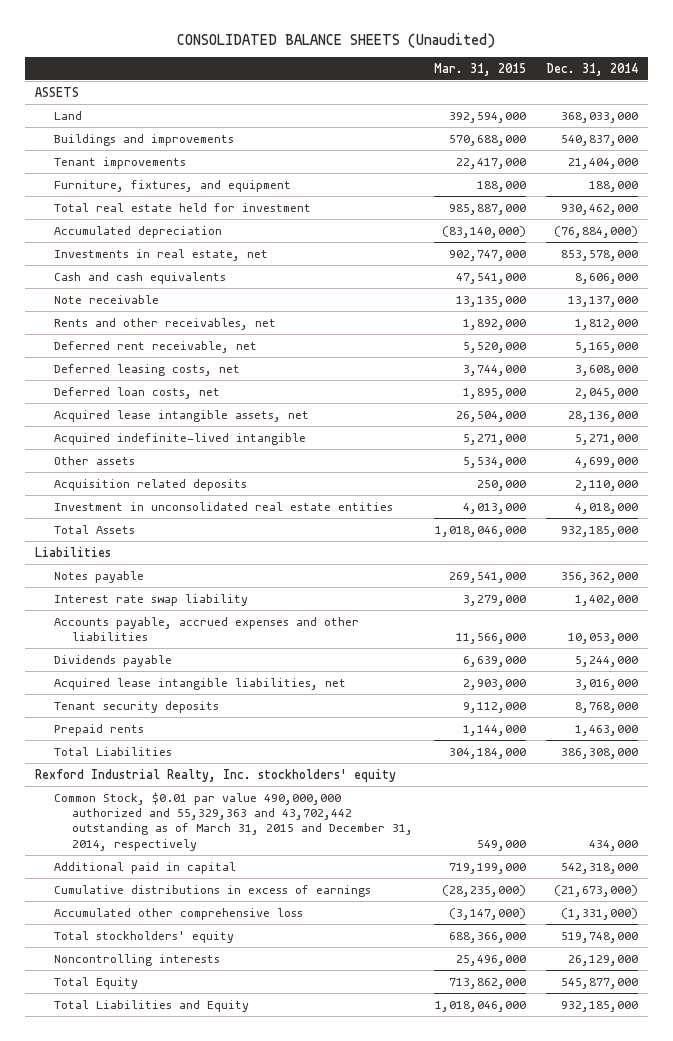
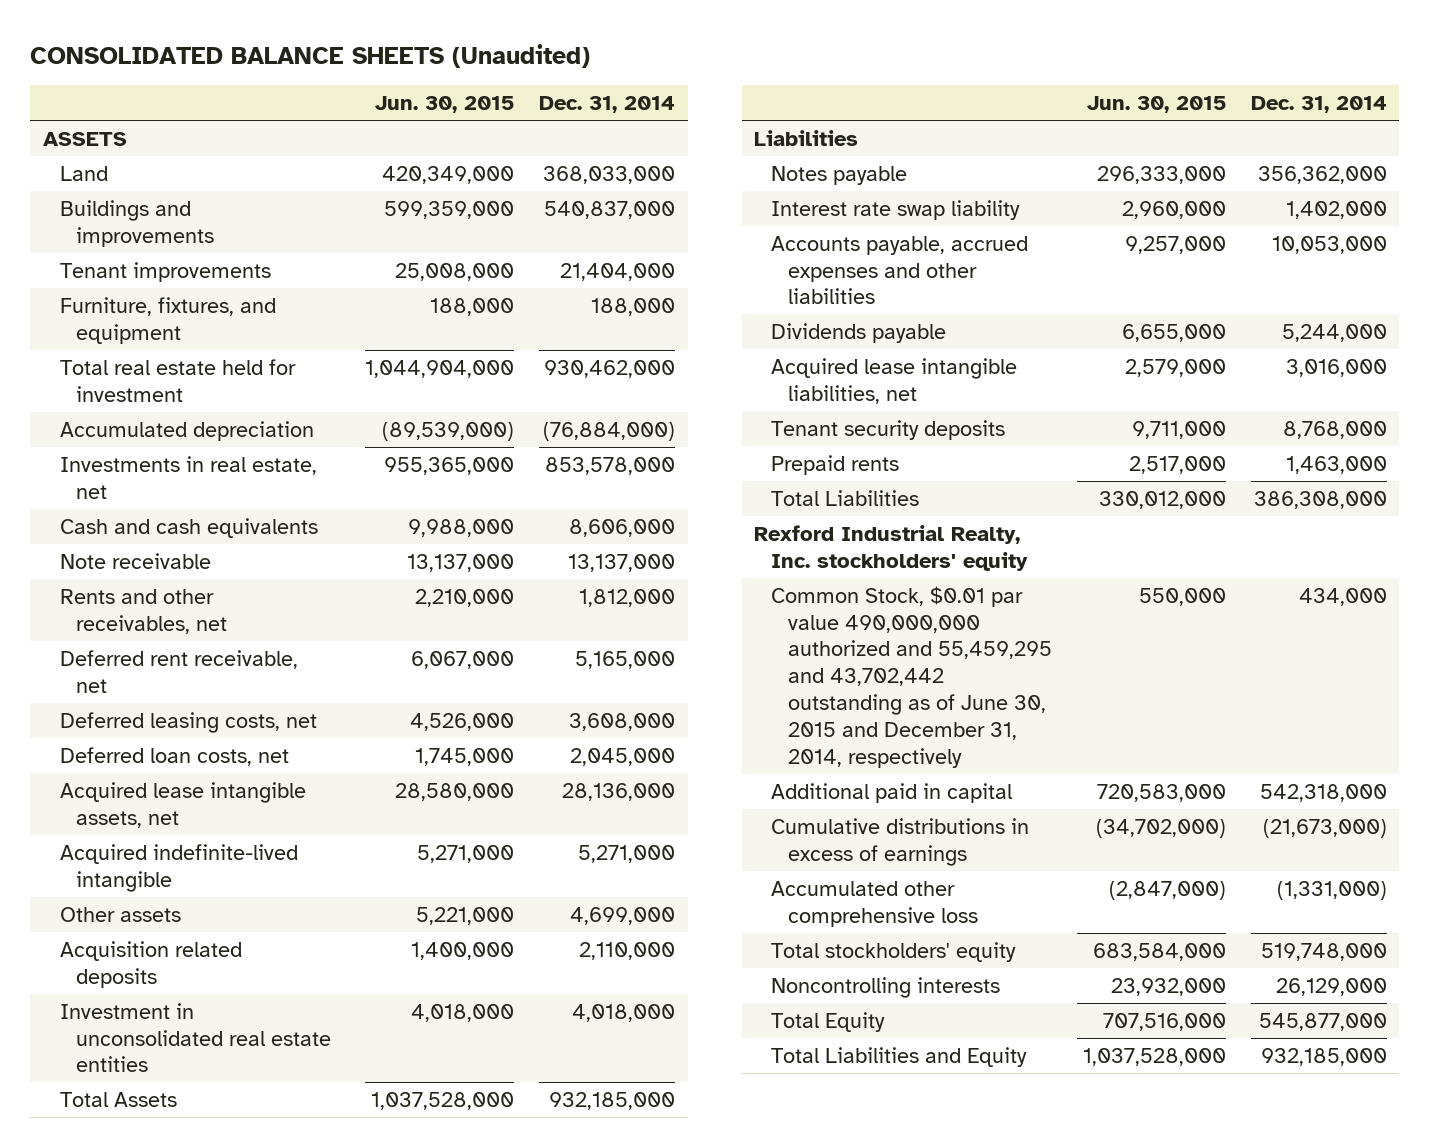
- | Mar. 31, 2015 | Dec. 31, 2014
+ | Jun. 30, 2015 | Dec. 31, 2014
- Common Stock, $0.01 par value 490,000,000 authorized and 55,329,363 and 43,702,442 outstanding as of March 31, 2015 and December 31, 2014, respectively | 549,000 | 434,000
+ Common Stock, $0.01 par value 490,000,000 authorized and 55,459,295 and 43,702,442 outstanding as of June 30, 2015 and December 31, 2014, respectively | 550,000 | 434,000

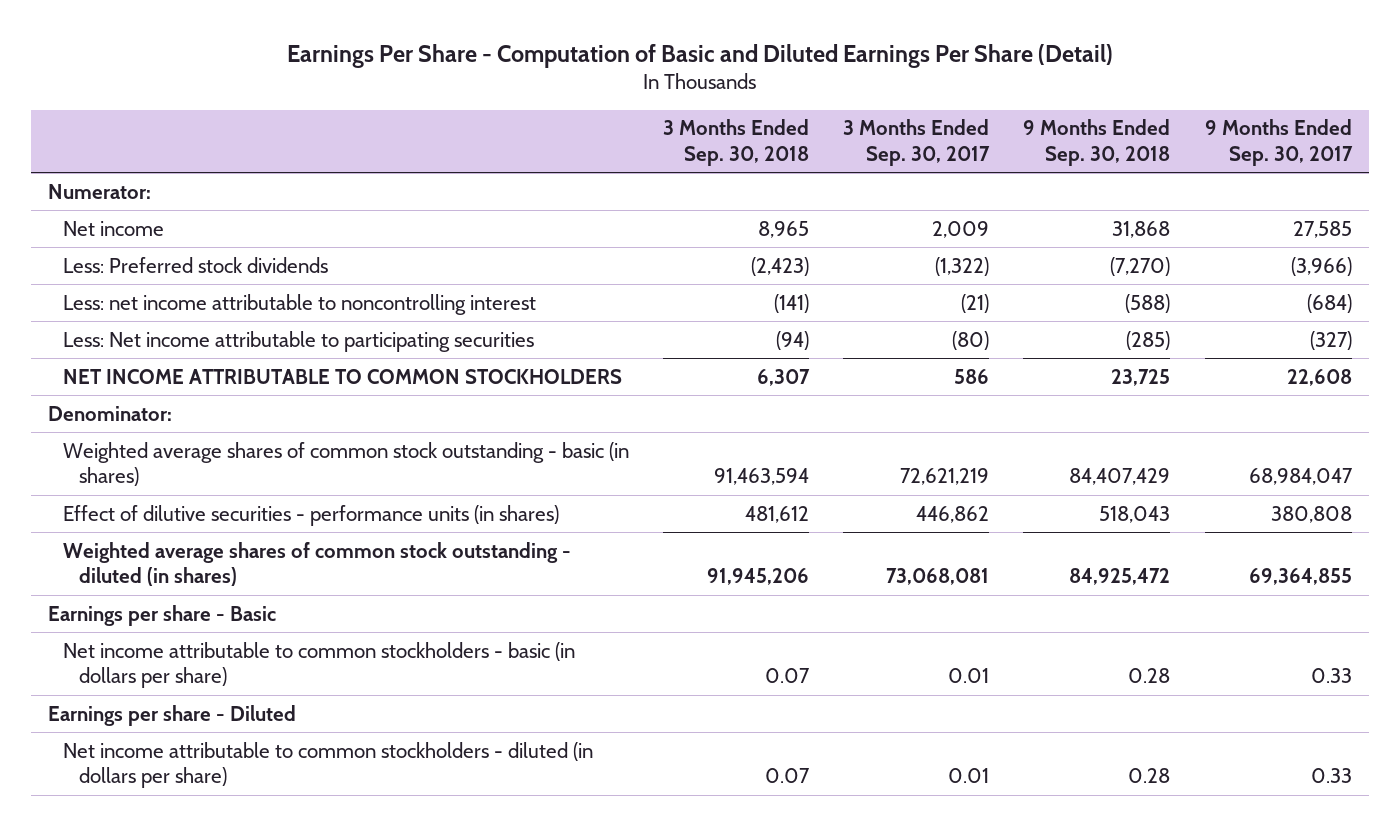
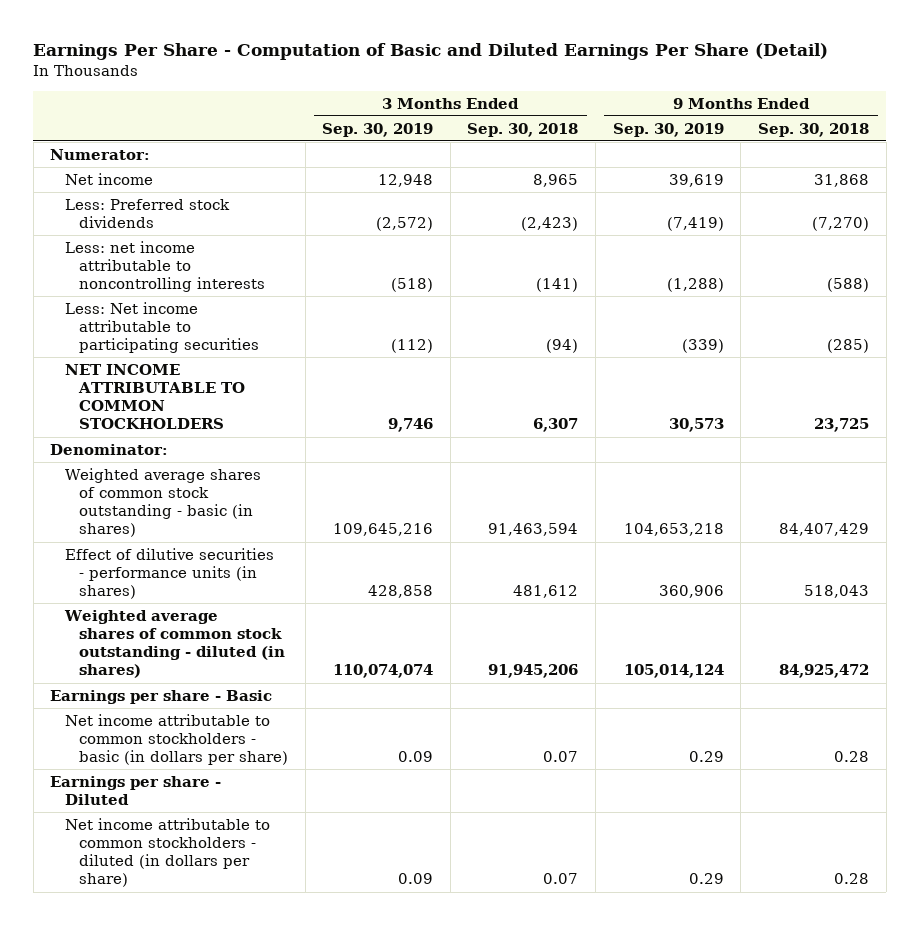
- | 3 Months Ended Sep. 30, 2018 | 3 Months Ended Sep. 30, 2017 | 9 Months Ended Sep. 30, 2018 | 9 Months Ended Sep. 30, 2017
+ | 3 Months Ended Sep. 30, 2019 | 3 Months Ended Sep. 30, 2018 | 9 Months Ended Sep. 30, 2019 | 9 Months Ended Sep. 30, 2018
- Less: net income attributable to noncontrolling interest | (141) | (21) | (588) | (684)
+ Less: net income attributable to noncontrolling interests | (518) | (141) | (1,288) | (588)

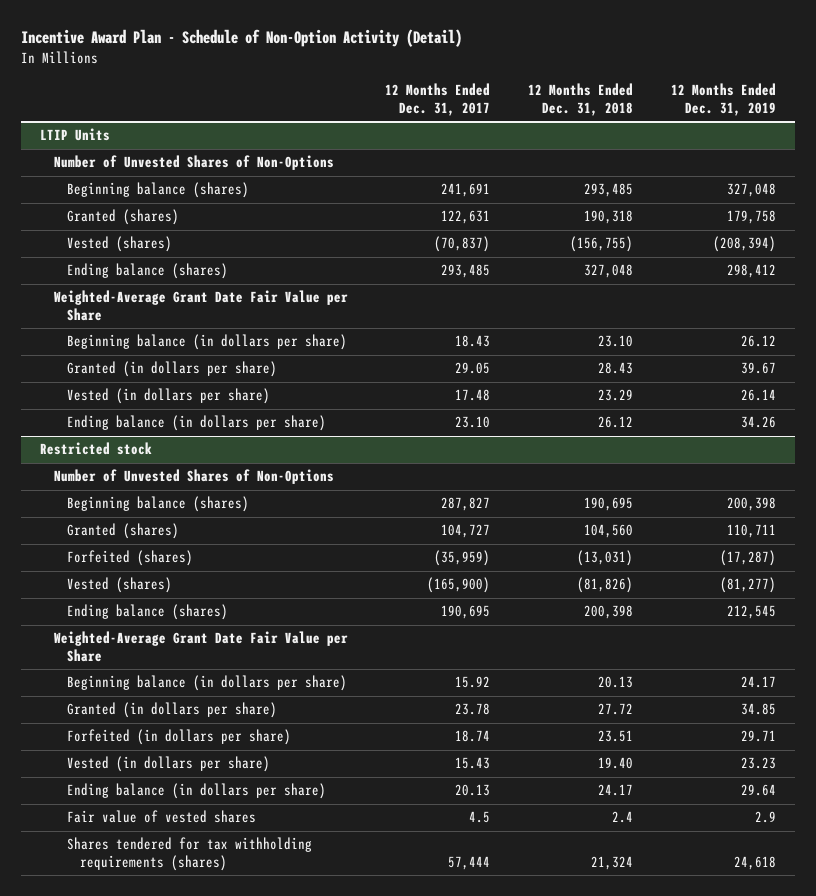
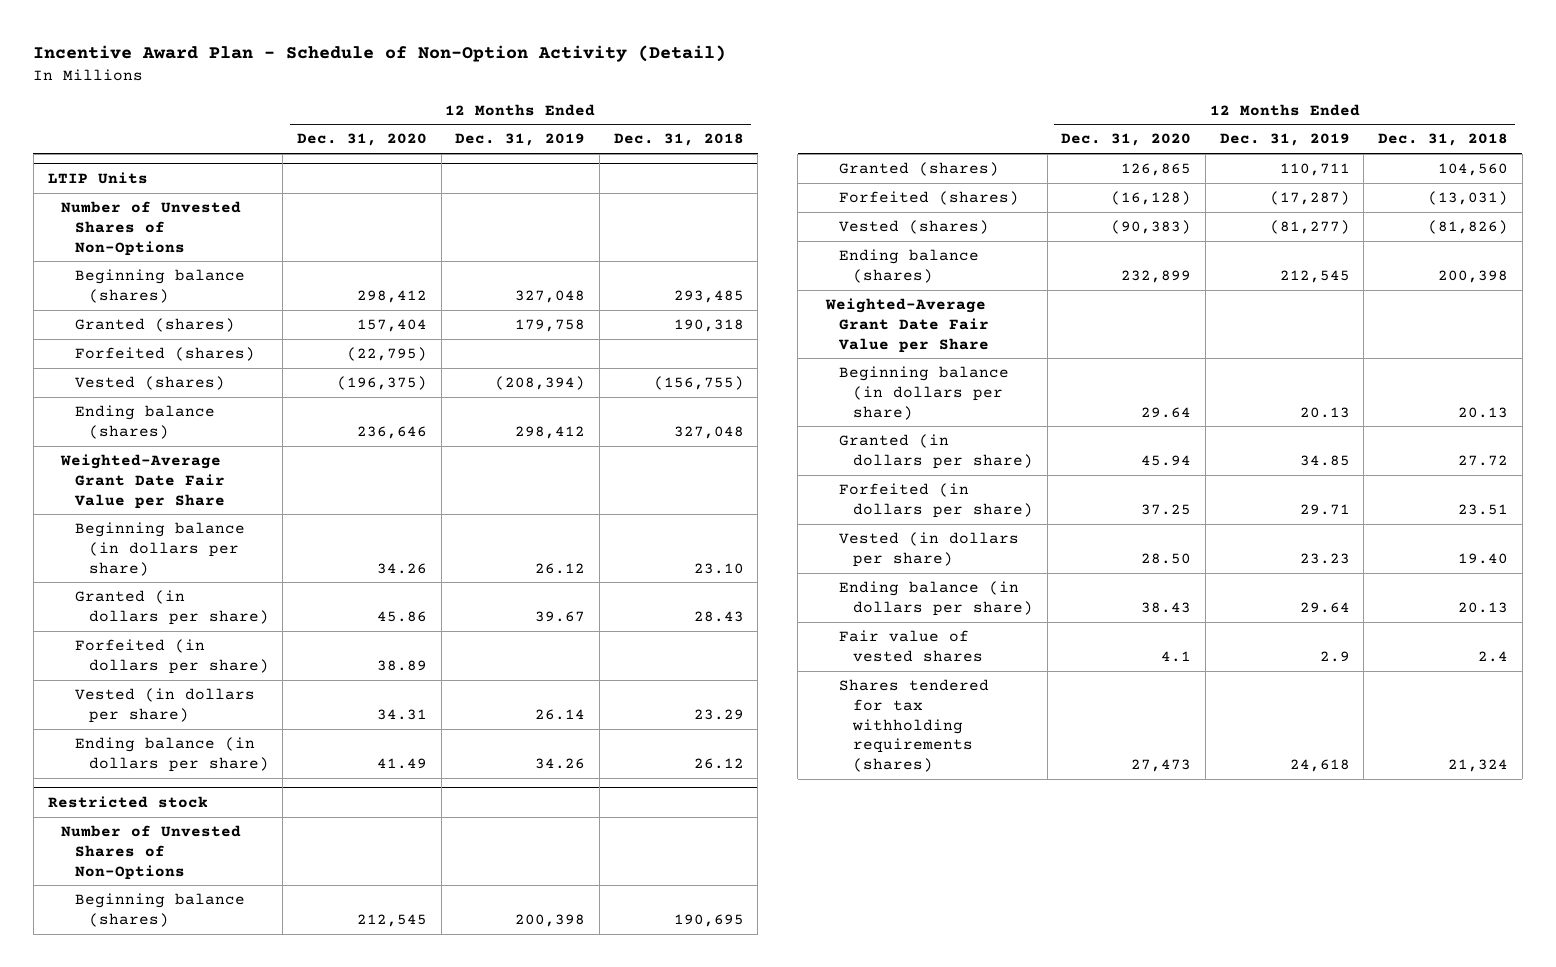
- | 12 Months Ended Dec. 31, 2017 | 12 Months Ended Dec. 31, 2018 | 12 Months Ended Dec. 31, 2019
+ | 12 Months Ended Dec. 31, 2020 | 12 Months Ended Dec. 31, 2019 | 12 Months Ended Dec. 31, 2018
@ LTIP Units
+ Forfeited (shares) | (22,795) | |
+ Forfeited (in dollars per share) | 38.89 | |
@ Restricted stock
- Beginning balance (in dollars per share) | 15.92 | 20.13 | 24.17
+ Beginning balance (in dollars per share) | 29.64 | 20.13 | 20.13
- Ending balance (in dollars per share) | 20.13 | 24.17 | 29.64
+ Ending balance (in dollars per share) | 38.43 | 29.64 | 20.13

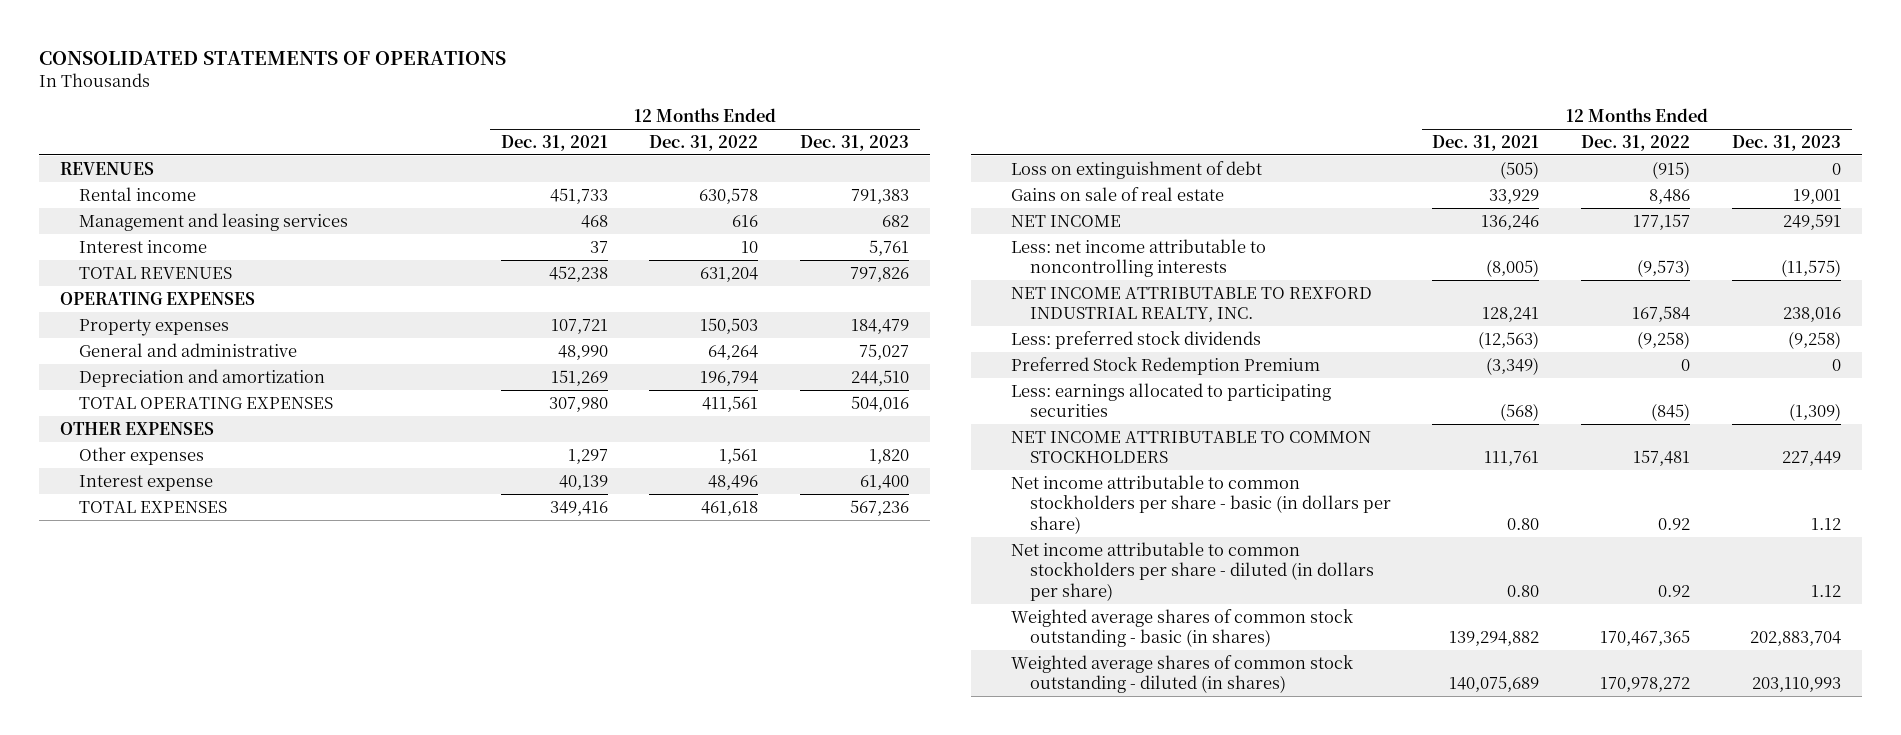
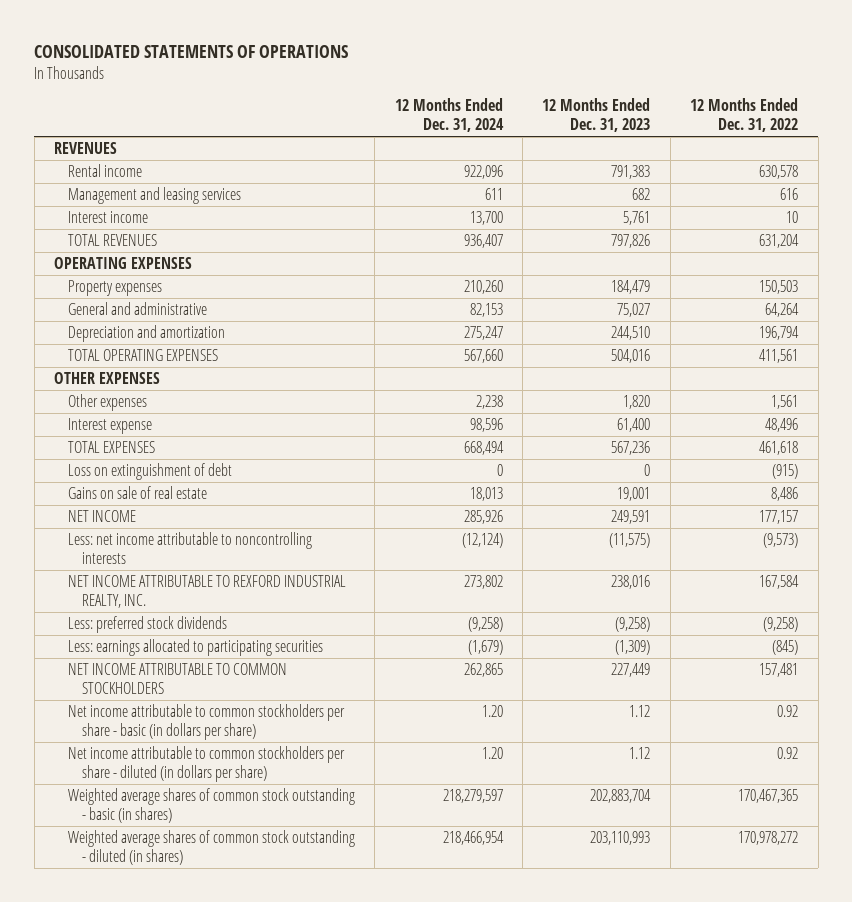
- | 12 Months Ended Dec. 31, 2021 | 12 Months Ended Dec. 31, 2022 | 12 Months Ended Dec. 31, 2023
+ | 12 Months Ended Dec. 31, 2024 | 12 Months Ended Dec. 31, 2023 | 12 Months Ended Dec. 31, 2022
- Preferred Stock Redemption Premium | (3,349) | 0 | 0

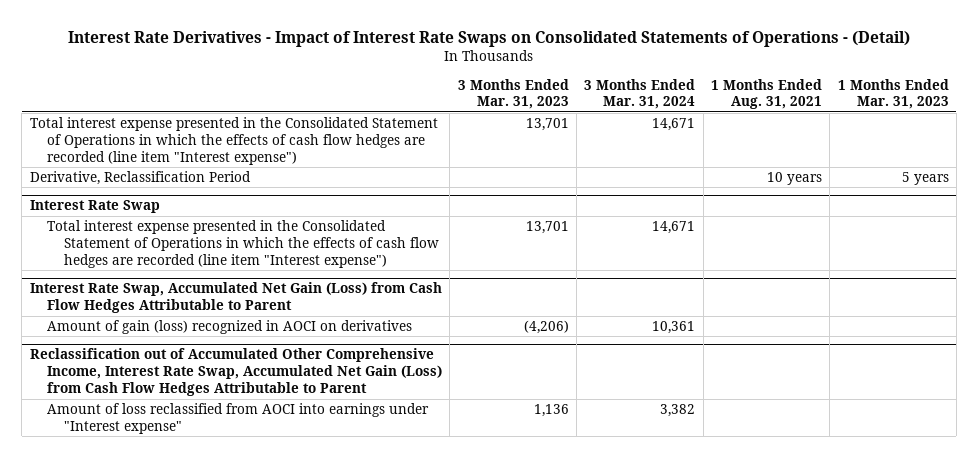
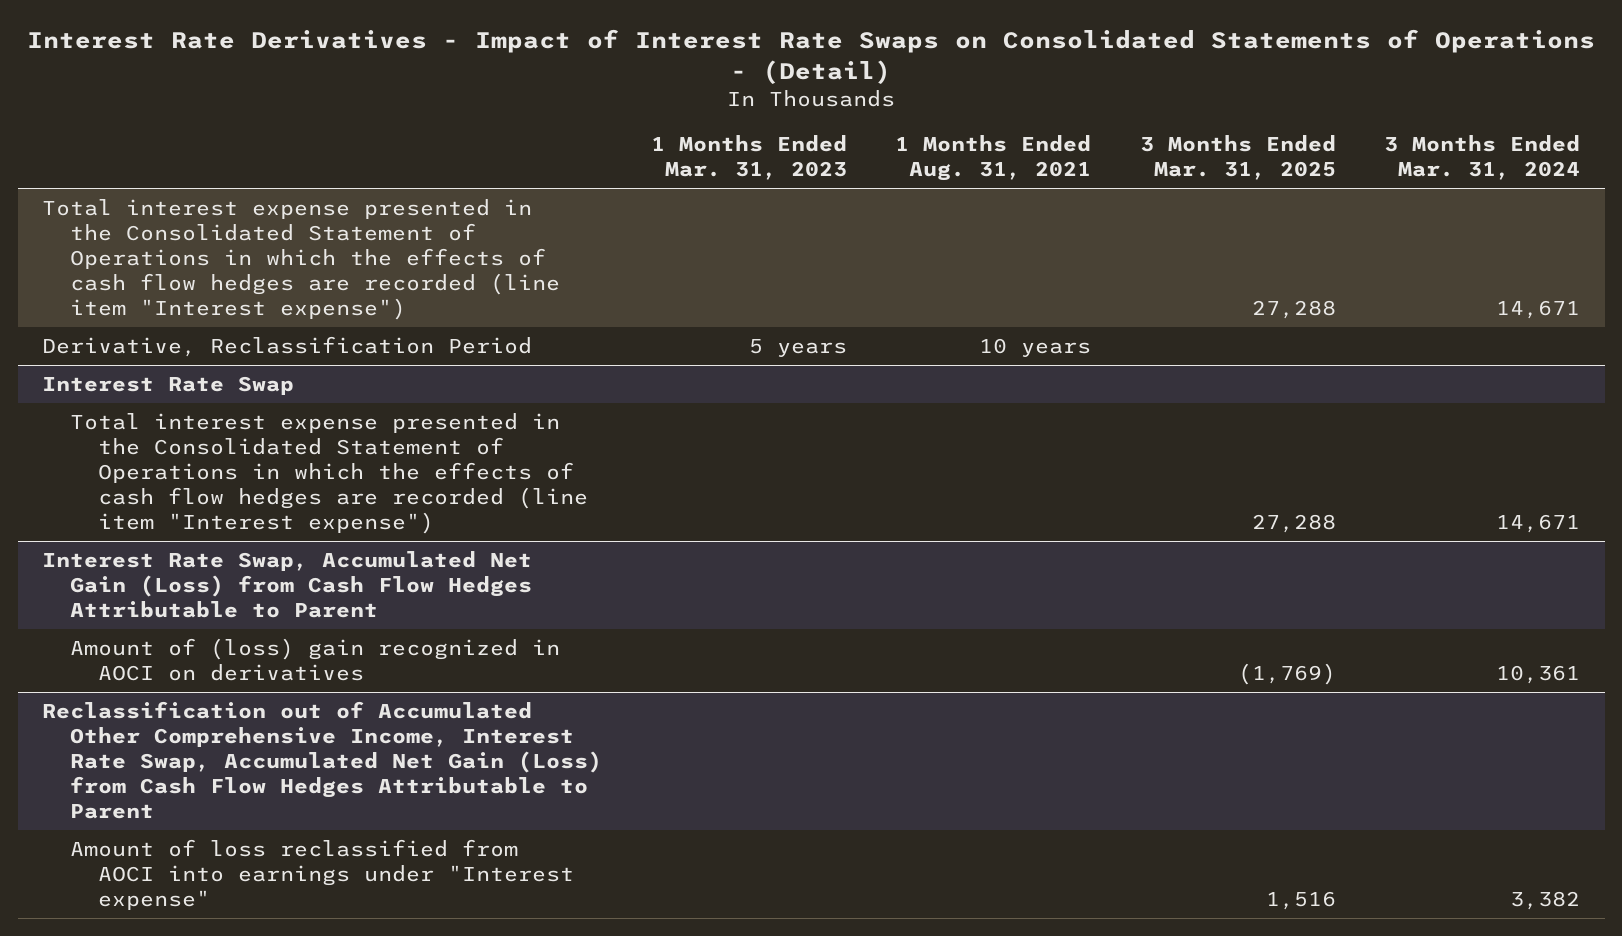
- | 3 Months Ended Mar. 31, 2023 | 3 Months Ended Mar. 31, 2024 | 1 Months Ended Aug. 31, 2021 | 1 Months Ended Mar. 31, 2023
+ | 1 Months Ended Mar. 31, 2023 | 1 Months Ended Aug. 31, 2021 | 3 Months Ended Mar. 31, 2025 | 3 Months Ended Mar. 31, 2024
@ Interest Rate Swap, Accumulated Net Gain (Loss) from Cash Flow Hedges Attributable to Parent
- Amount of gain (loss) recognized in AOCI on derivatives | (4,206) | 10,361 | |
+ Amount of (loss) gain recognized in AOCI on derivatives | | | (1,769) | 10,361

